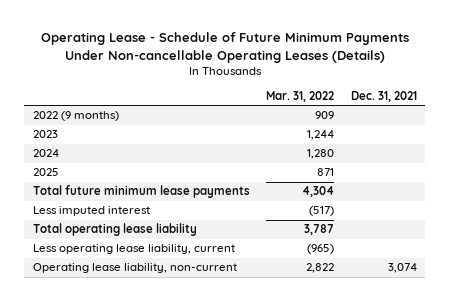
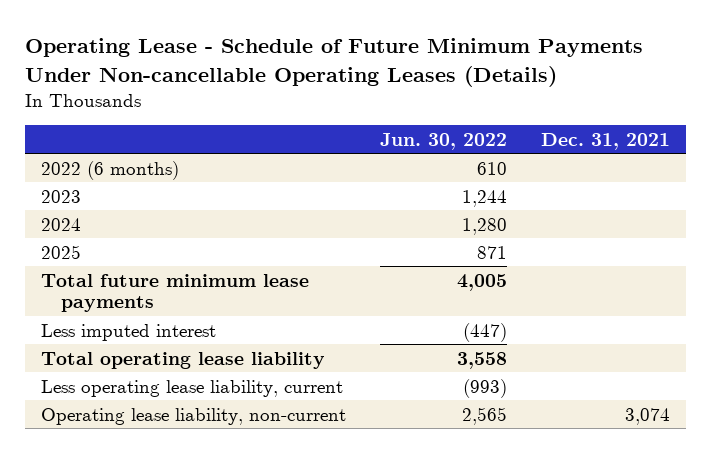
- | Mar. 31, 2022 | Dec. 31, 2021
+ | Jun. 30, 2022 | Dec. 31, 2021
- 2022 (9 months) | 909 |
+ 2022 (6 months) | 610 |

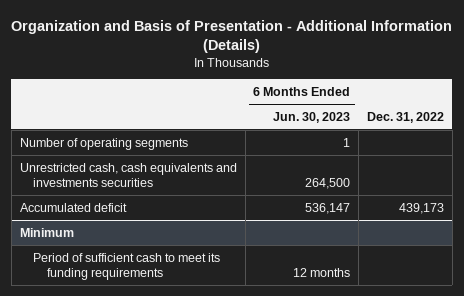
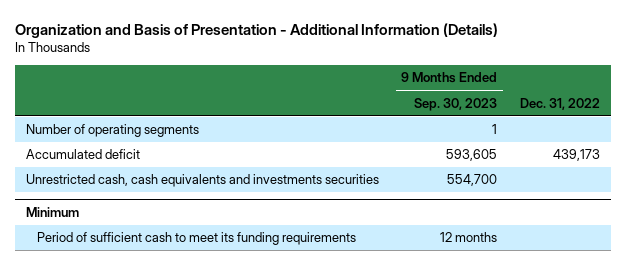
- | 6 Months Ended Jun. 30, 2023 | Dec. 31, 2022
+ | 9 Months Ended Sep. 30, 2023 | Dec. 31, 2022
moved down: Unrestricted cash, cash equivalents and investments securities | 554,700 |

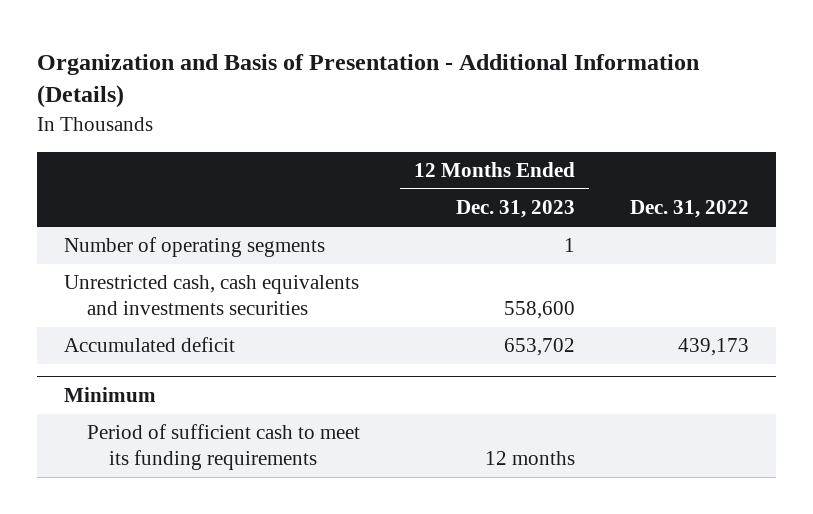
- | 9 Months Ended Sep. 30, 2023 | Dec. 31, 2022
+ | 12 Months Ended Dec. 31, 2023 | Dec. 31, 2022
moved down: Accumulated deficit | 653,702 | 439,173

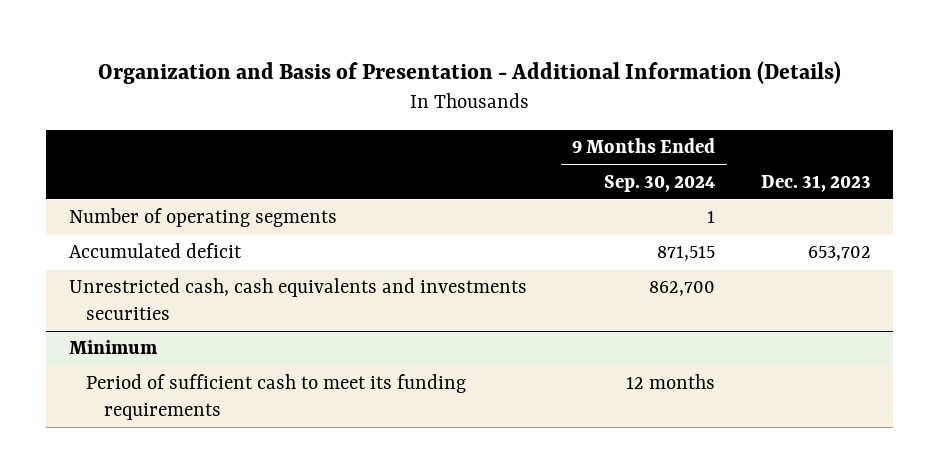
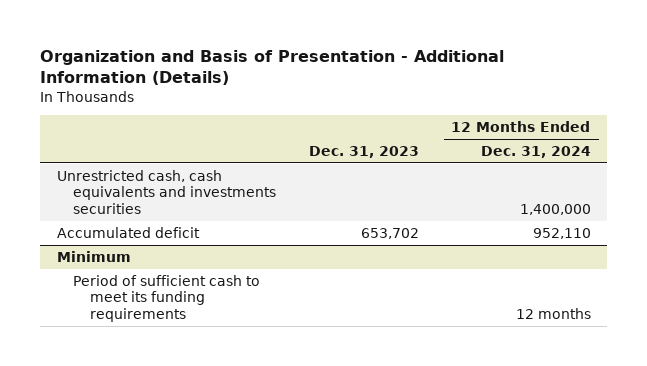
- | 9 Months Ended Sep. 30, 2024 | Dec. 31, 2023
+ | Dec. 31, 2023 | 12 Months Ended Dec. 31, 2024
- Number of operating segments | 1 |
moved down: Accumulated deficit | 653,702 | 952,110

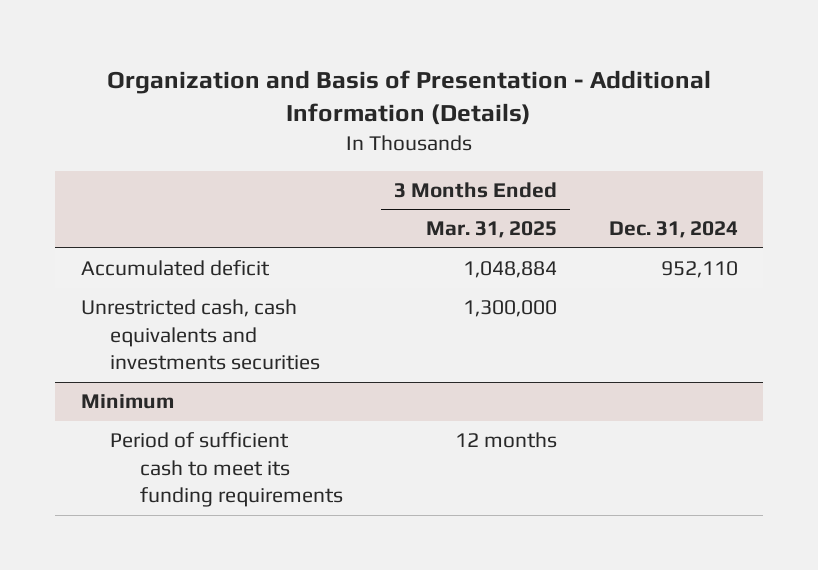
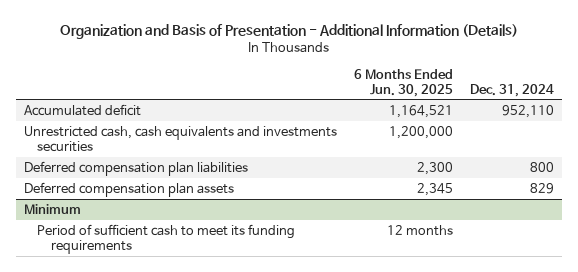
- | 3 Months Ended Mar. 31, 2025 | Dec. 31, 2024
+ | 6 Months Ended Jun. 30, 2025 | Dec. 31, 2024
+ Deferred compensation plan liabilities | 2,300 | 800
+ Deferred compensation plan assets | 2,345 | 829

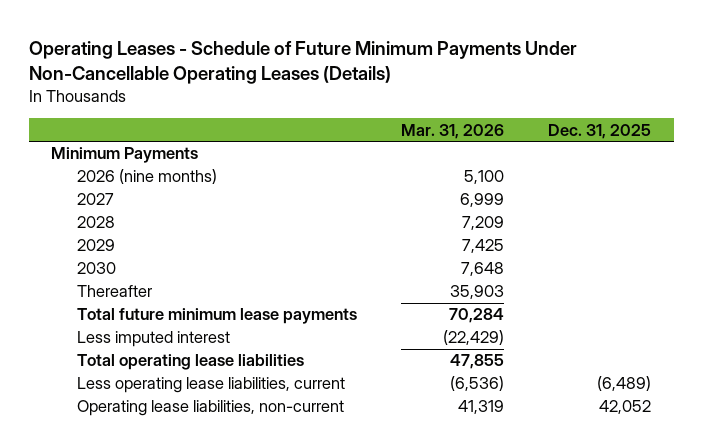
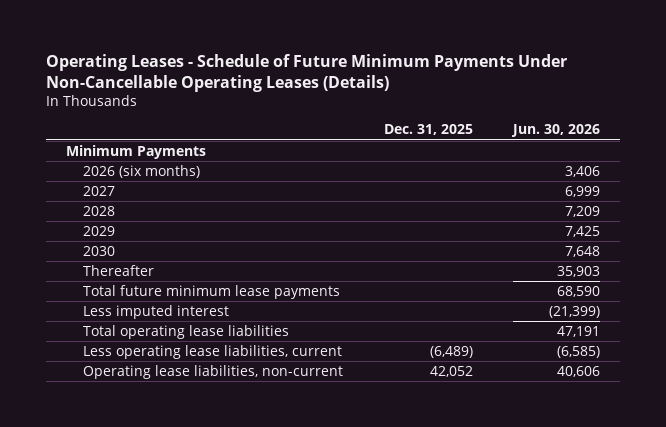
- | Mar. 31, 2026 | Dec. 31, 2025
+ | Dec. 31, 2025 | Jun. 30, 2026
- 2026 (nine months) | 5,100 |
+ 2026 (six months) | | 3,406

